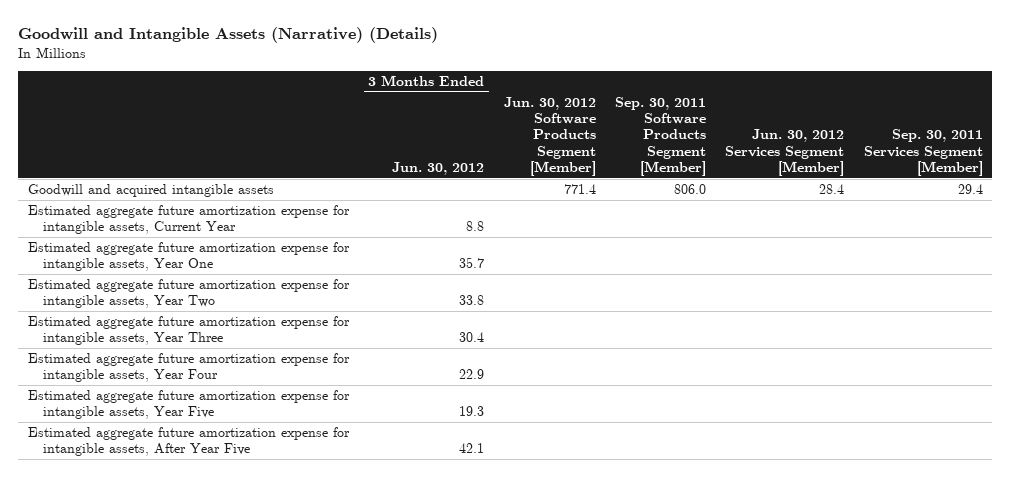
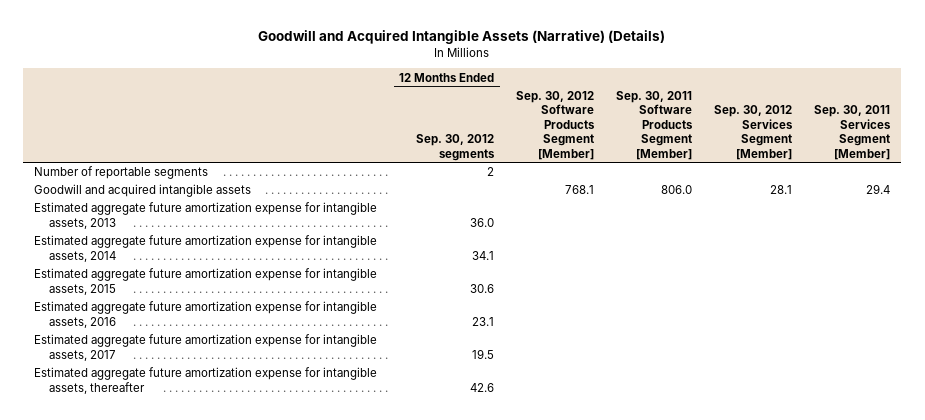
- Goodwill and Intangible Assets (Narrative) (Details)
+ Goodwill and Acquired Intangible Assets (Narrative) (Details)
- | 3 Months Ended Jun. 30, 2012 | Jun. 30, 2012 Software Products Segment [Member] | Sep. 30, 2011 Software Products Segment [Member] | Jun. 30, 2012 Services Segment [Member] | Sep. 30, 2011 Services Segment [Member]
+ | 12 Months Ended Sep. 30, 2012 segments | Sep. 30, 2012 Software Products Segment [Member] | Sep. 30, 2011 Software Products Segment [Member] | Sep. 30, 2012 Services Segment [Member] | Sep. 30, 2011 Services Segment [Member]
+ Number of reportable segments | 2 | | | |
- Estimated aggregate future amortization expense for intangible assets, Current Year | 8.8 | | | |
- Estimated aggregate future amortization expense for intangible assets, Year One | 35.7 | | | |
- Estimated aggregate future amortization expense for intangible assets, Year Two | 33.8 | | | |
- Estimated aggregate future amortization expense for intangible assets, Year Three | 30.4 | | | |
- Estimated aggregate future amortization expense for intangible assets, Year Four | 22.9 | | | |
- Estimated aggregate future amortization expense for intangible assets, Year Five | 19.3 | | | |
- Estimated aggregate future amortization expense for intangible assets, After Year Five | 42.1 | | | |
+ Estimated aggregate future amortization expense for intangible assets, 2013 | 36.0 | | | |
+ Estimated aggregate future amortization expense for intangible assets, 2014 | 34.1 | | | |
+ Estimated aggregate future amortization expense for intangible assets, 2015 | 30.6 | | | |
+ Estimated aggregate future amortization expense for intangible assets, 2016 | 23.1 | | | |
+ Estimated aggregate future amortization expense for intangible assets, 2017 | 19.5 | | | |
+ Estimated aggregate future amortization expense for intangible assets, thereafter | 42.6 | | | |

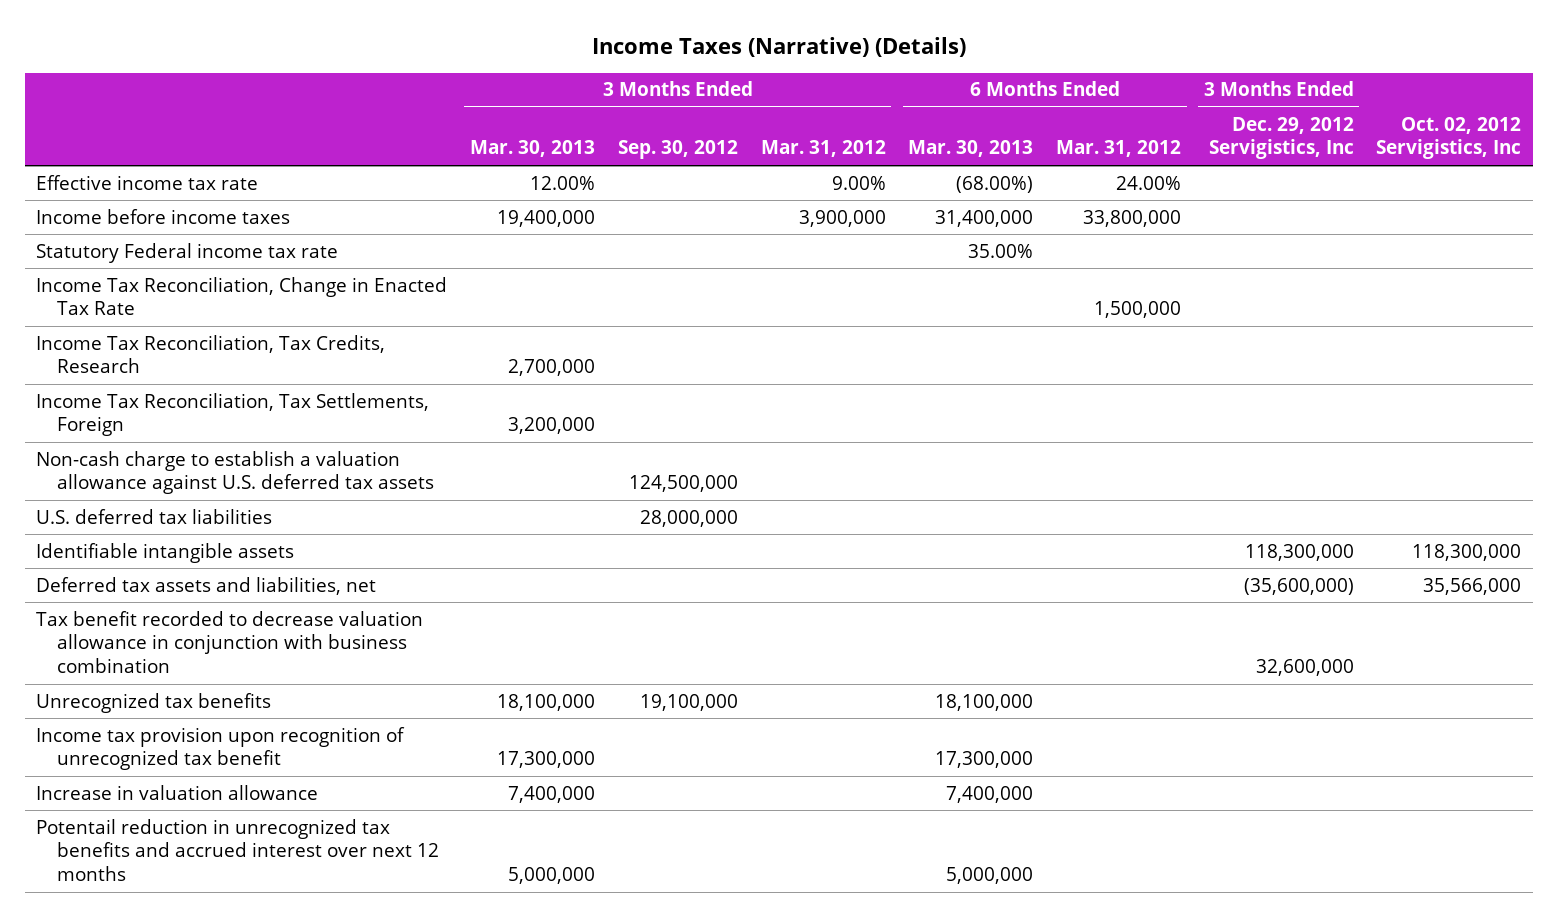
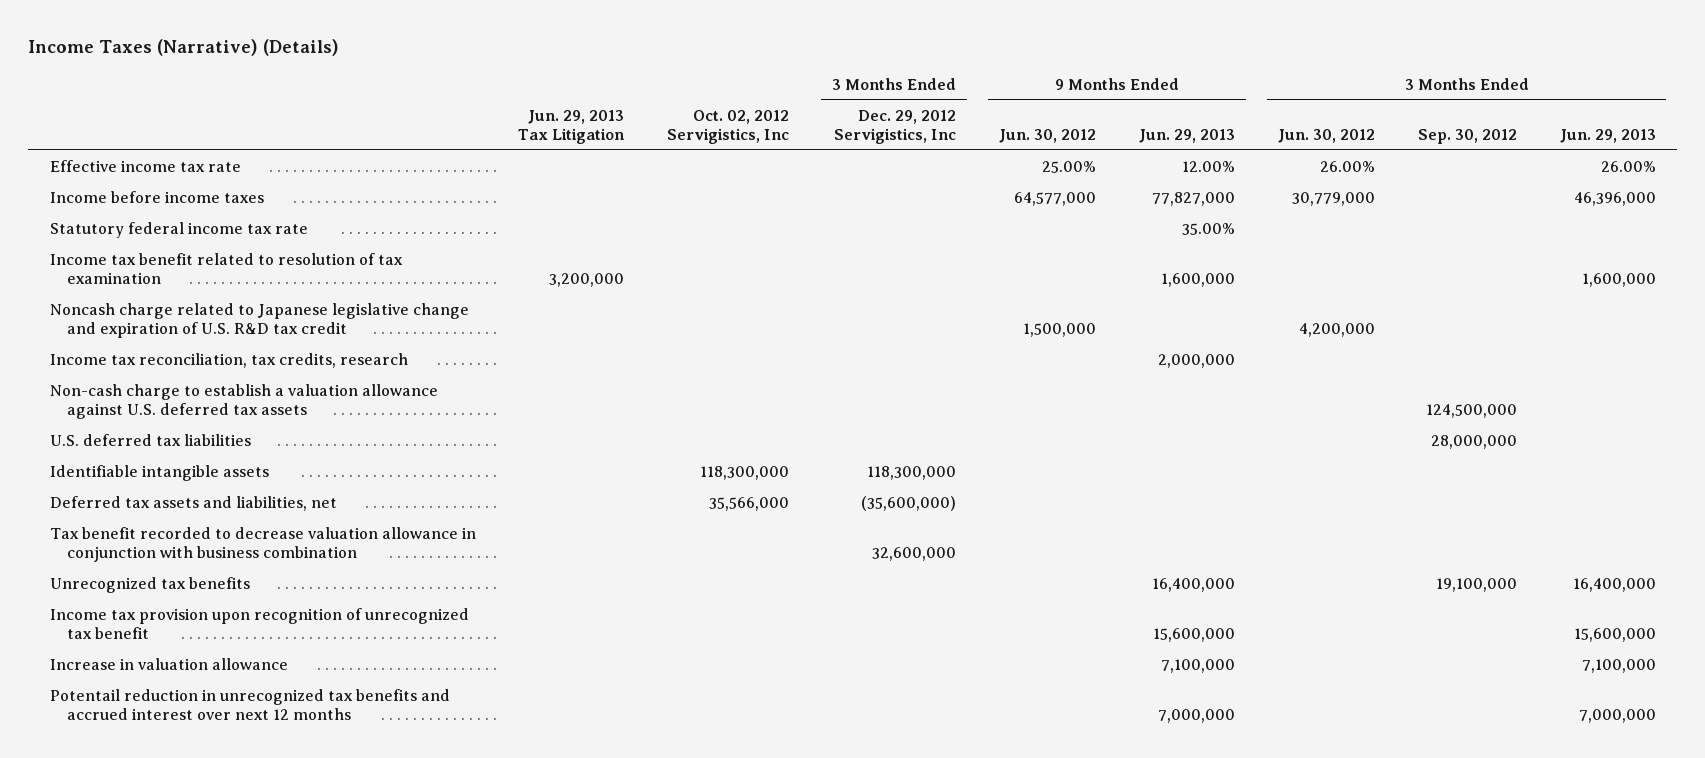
- | 3 Months Ended Mar. 30, 2013 | 3 Months Ended Sep. 30, 2012 | 3 Months Ended Mar. 31, 2012 | 6 Months Ended Mar. 30, 2013 | 6 Months Ended Mar. 31, 2012 | 3 Months Ended Dec. 29, 2012 Servigistics, Inc | Oct. 02, 2012 Servigistics, Inc
+ | Jun. 29, 2013 Tax Litigation | Oct. 02, 2012 Servigistics, Inc | 3 Months Ended Dec. 29, 2012 Servigistics, Inc | 9 Months Ended Jun. 30, 2012 | 9 Months Ended Jun. 29, 2013 | 3 Months Ended Jun. 30, 2012 | 3 Months Ended Sep. 30, 2012 | 3 Months Ended Jun. 29, 2013
- Statutory Federal income tax rate | | | | 35.00% | | |
- Income Tax Reconciliation, Change in Enacted Tax Rate | | | | | 1,500,000 | |
- Income Tax Reconciliation, Tax Credits, Research | 2,700,000 | | | | | |
- Income Tax Reconciliation, Tax Settlements, Foreign | 3,200,000 | | | | | |
+ Statutory federal income tax rate | | | | | 35.00% | | |
+ Income tax benefit related to resolution of tax examination | 3,200,000 | | | | 1,600,000 | | | 1,600,000
+ Noncash charge related to Japanese legislative change and expiration of U.S. R&D tax credit | | | | 1,500,000 | | 4,200,000 | |
+ Income tax reconciliation, tax credits, research | | | | | 2,000,000 | | |

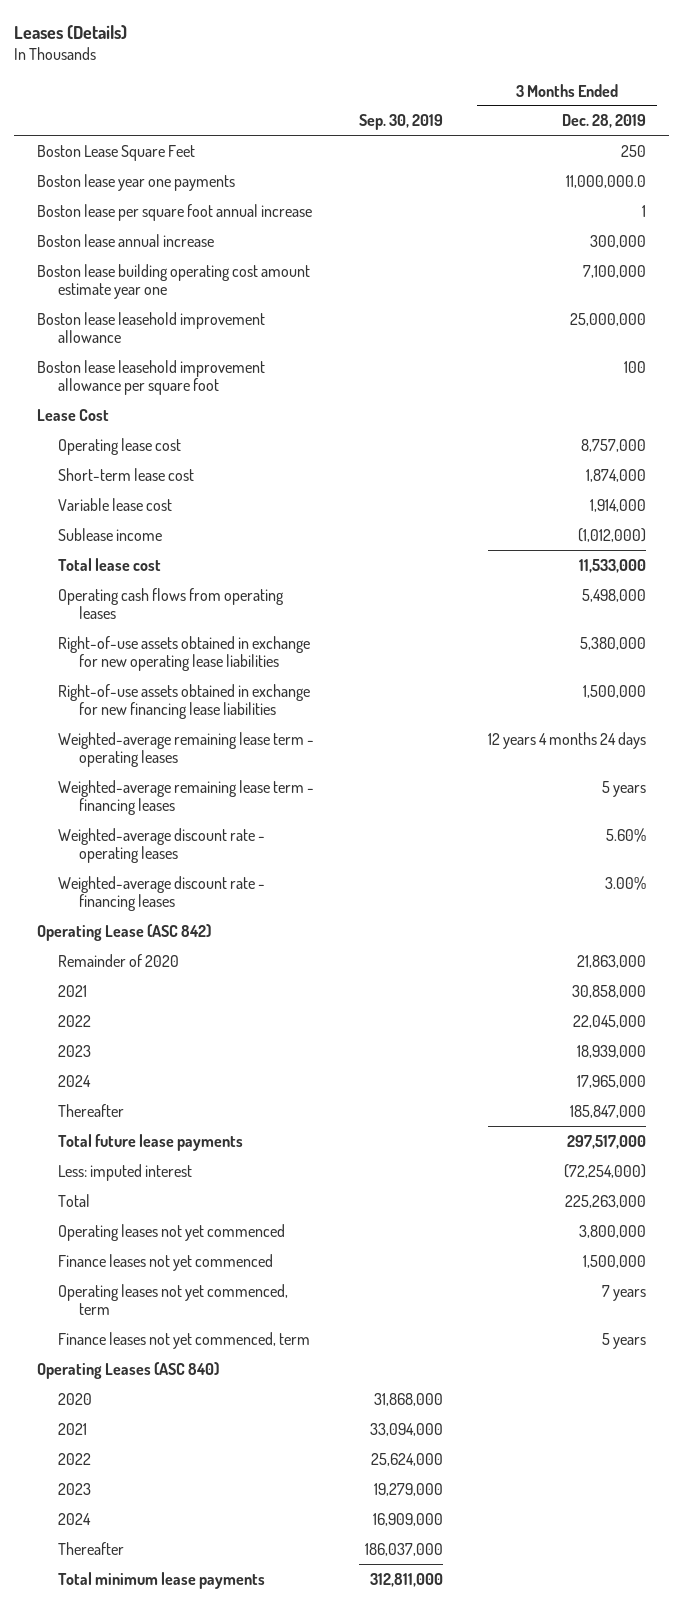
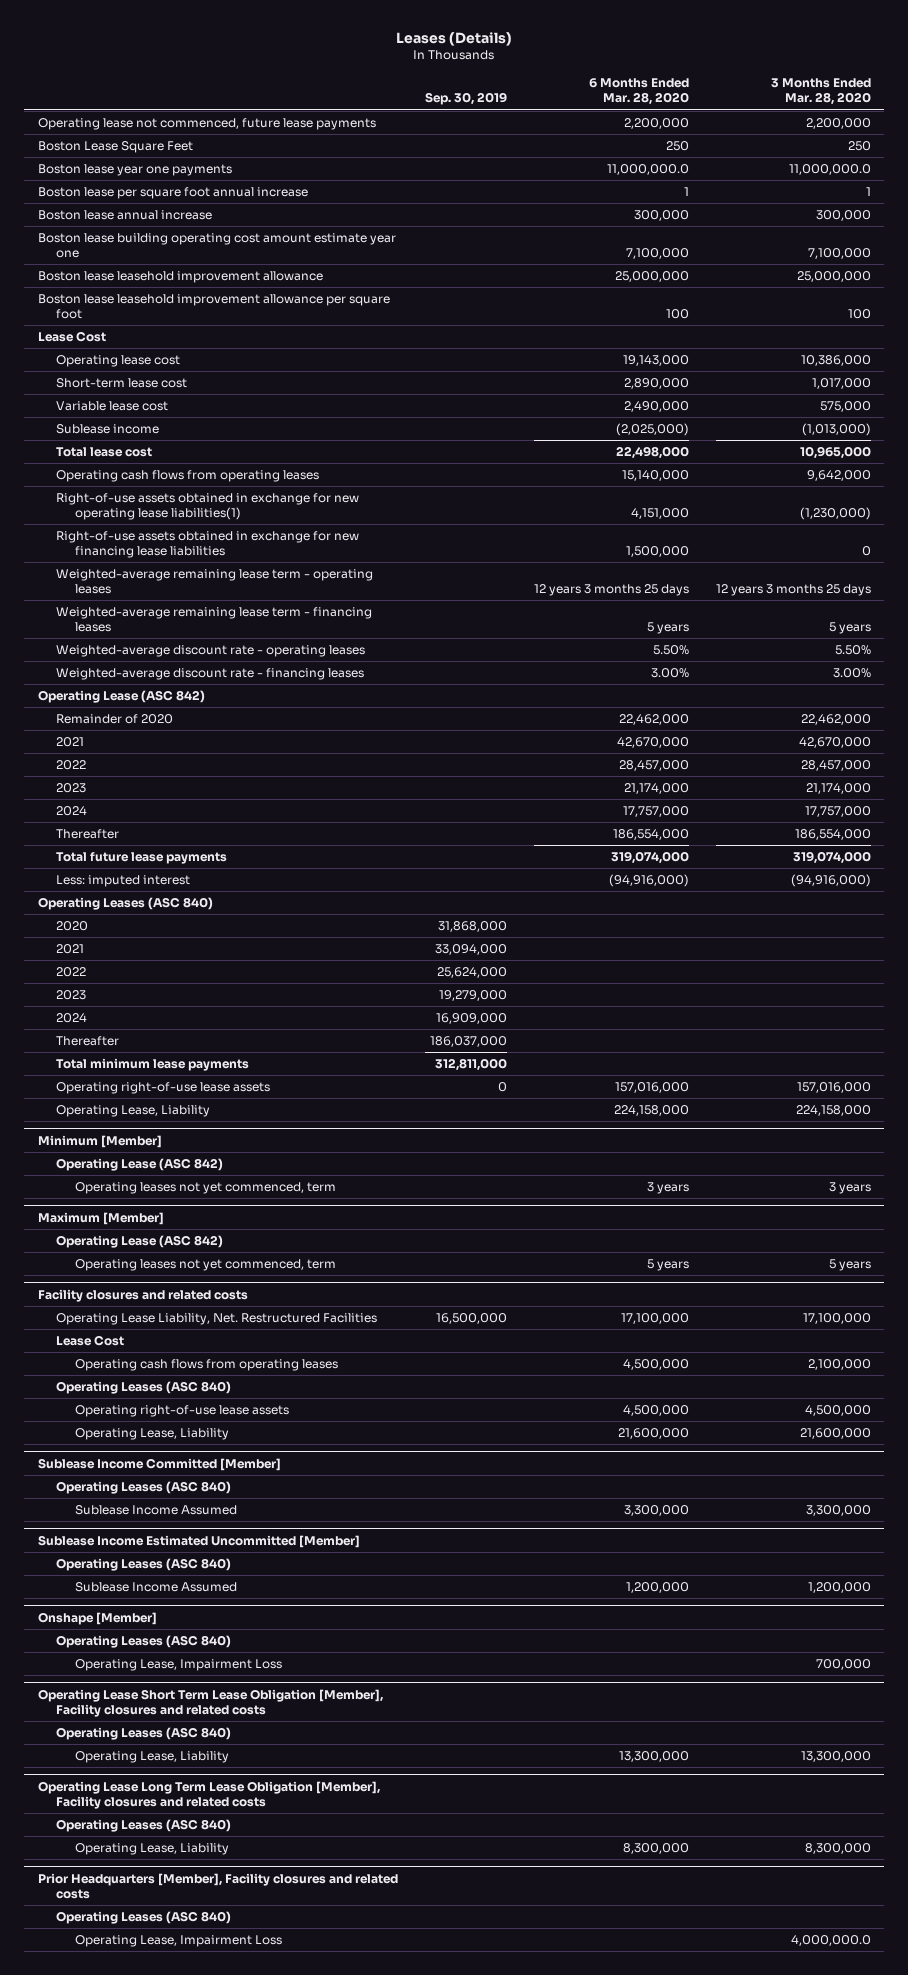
- | Sep. 30, 2019 | 3 Months Ended Dec. 28, 2019
+ | Sep. 30, 2019 | 6 Months Ended Mar. 28, 2020 | 3 Months Ended Mar. 28, 2020
+ Operating lease not commenced, future lease payments | | 2,200,000 | 2,200,000
- Right-of-use assets obtained in exchange for new operating lease liabilities | | 5,380,000
+ Right-of-use assets obtained in exchange for new operating lease liabilities(1) | | 4,151,000 | (1,230,000)
- Total | | 225,263,000
- Operating leases not yet commenced | | 3,800,000
- Finance leases not yet commenced | | 1,500,000
- Operating leases not yet commenced, term | | 7 years
- Finance leases not yet commenced, term | | 5 years
+ Operating right-of-use lease assets | 0 | 157,016,000 | 157,016,000
+ Operating Lease, Liability | | 224,158,000 | 224,158,000
+ Minimum [Member]
+ Operating Lease (ASC 842)
+ Operating leases not yet commenced, term | | 3 years | 3 years
+ Maximum [Member]
+ Operating Lease (ASC 842)
+ Operating leases not yet commenced, term | | 5 years | 5 years
+ Facility closures and related costs
+ Operating Lease Liability, Net. Restructured Facilities | 16,500,000 | 17,100,000 | 17,100,000
+ Lease Cost
+ Operating cash flows from operating leases | | 4,500,000 | 2,100,000
+ Operating Leases (ASC 840)
+ Operating right-of-use lease assets | | 4,500,000 | 4,500,000
+ Operating Lease, Liability | | 21,600,000 | 21,600,000
+ Sublease Income Committed [Member]
+ Operating Leases (ASC 840)
+ Sublease Income Assumed | | 3,300,000 | 3,300,000
+ Sublease Income Estimated Uncommitted [Member]
+ Operating Leases (ASC 840)
+ Sublease Income Assumed | | 1,200,000 | 1,200,000
+ Onshape [Member]
+ Operating Leases (ASC 840)
+ Operating Lease, Impairment Loss | | | 700,000
+ Operating Lease Short Term Lease Obligation [Member], Facility closures and related costs
+ Operating Leases (ASC 840)
+ Operating Lease, Liability | | 13,300,000 | 13,300,000
+ Operating Lease Long Term Lease Obligation [Member], Facility closures and related costs
+ Operating Leases (ASC 840)
+ Operating Lease, Liability | | 8,300,000 | 8,300,000
+ Prior Headquarters [Member], Facility closures and related costs
+ Operating Leases (ASC 840)
+ Operating Lease, Impairment Loss | | | 4,000,000.0

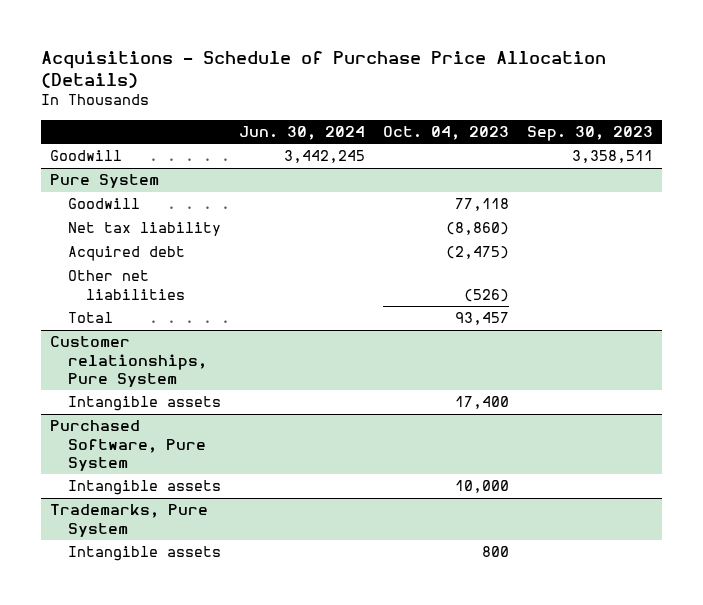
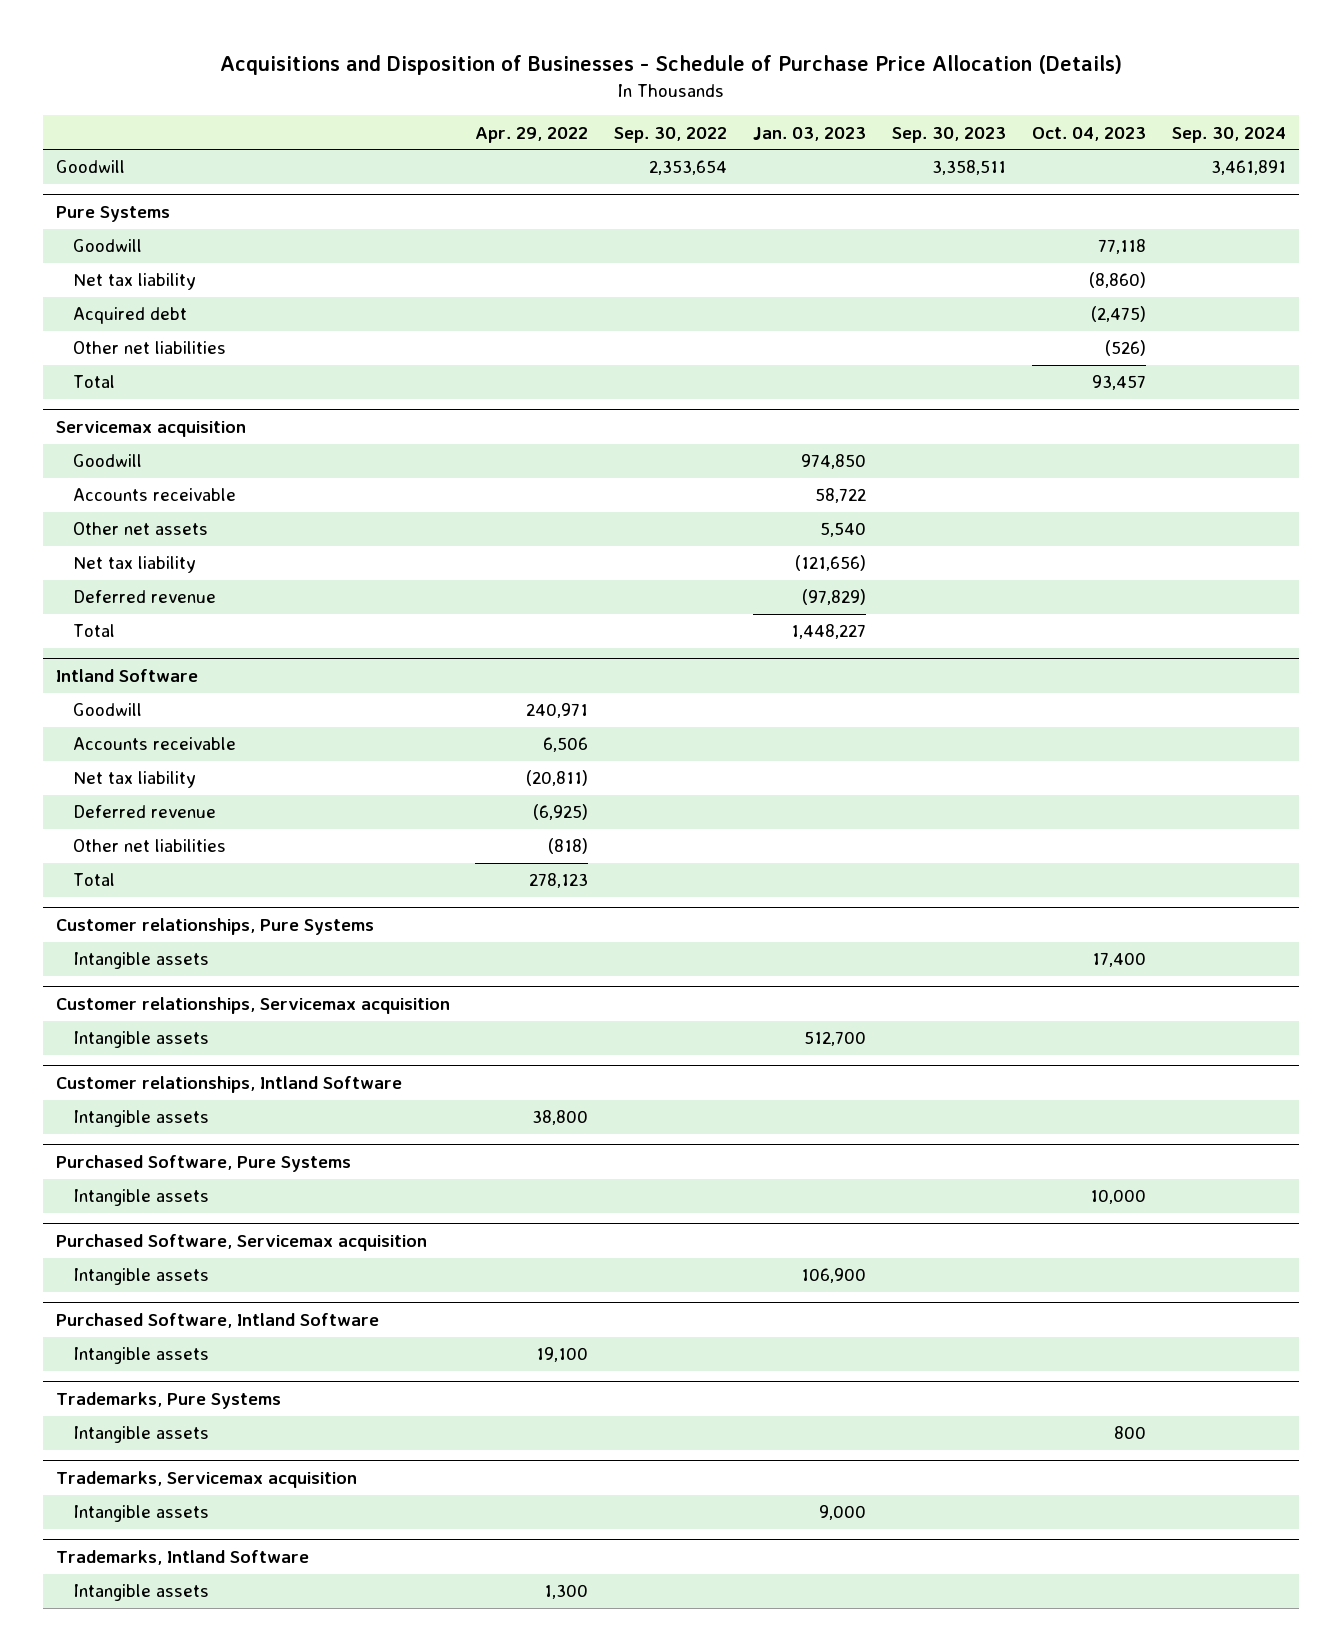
- Acquisitions - Schedule of Purchase Price Allocation (Details)
+ Acquisitions and Disposition of Businesses - Schedule of Purchase Price Allocation (Details)
- | Jun. 30, 2024 | Oct. 04, 2023 | Sep. 30, 2023
+ | Apr. 29, 2022 | Sep. 30, 2022 | Jan. 03, 2023 | Sep. 30, 2023 | Oct. 04, 2023 | Sep. 30, 2024
- Pure System
+ Pure Systems
- Customer relationships, Pure System
+ Servicemax acquisition
+ Goodwill | | | 974,850 | | |
+ Accounts receivable | | | 58,722 | | |
+ Other net assets | | | 5,540 | | |
+ Net tax liability | | | (121,656) | | |
+ Deferred revenue | | | (97,829) | | |
+ Total | | | 1,448,227 | | |
+ Intland Software
+ Goodwill | 240,971 | | | | |
+ Accounts receivable | 6,506 | | | | |
+ Net tax liability | (20,811) | | | | |
+ Deferred revenue | (6,925) | | | | |
+ Other net liabilities | (818) | | | | |
+ Total | 278,123 | | | | |
+ Customer relationships, Pure Systems
- Purchased Software, Pure System
+ Customer relationships, Servicemax acquisition
+ Intangible assets | | | 512,700 | | |
+ Customer relationships, Intland Software
+ Intangible assets | 38,800 | | | | |
+ Purchased Software, Pure Systems
- Trademarks, Pure System
+ Purchased Software, Servicemax acquisition
+ Intangible assets | | | 106,900 | | |
+ Purchased Software, Intland Software
+ Intangible assets | 19,100 | | | | |
+ Trademarks, Pure Systems
+ Trademarks, Servicemax acquisition
+ Intangible assets | | | 9,000 | | |
+ Trademarks, Intland Software
+ Intangible assets | 1,300 | | | | |

